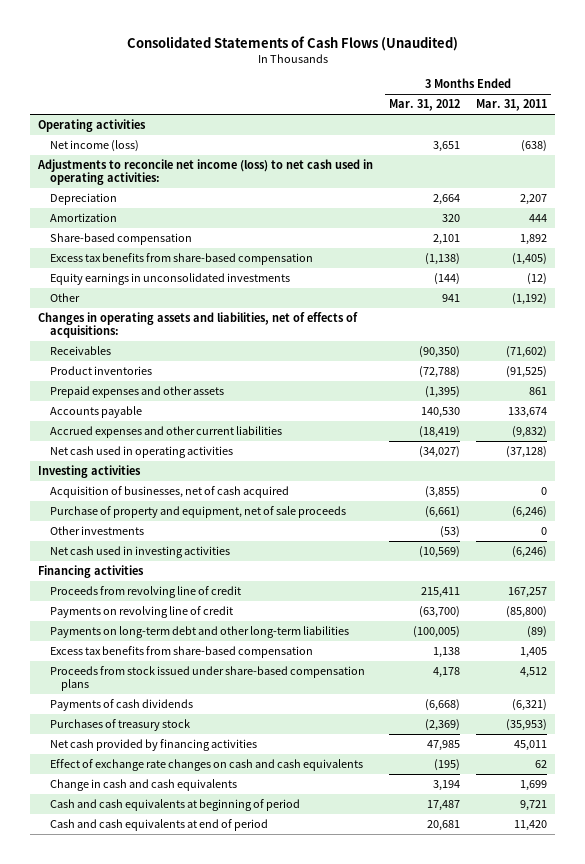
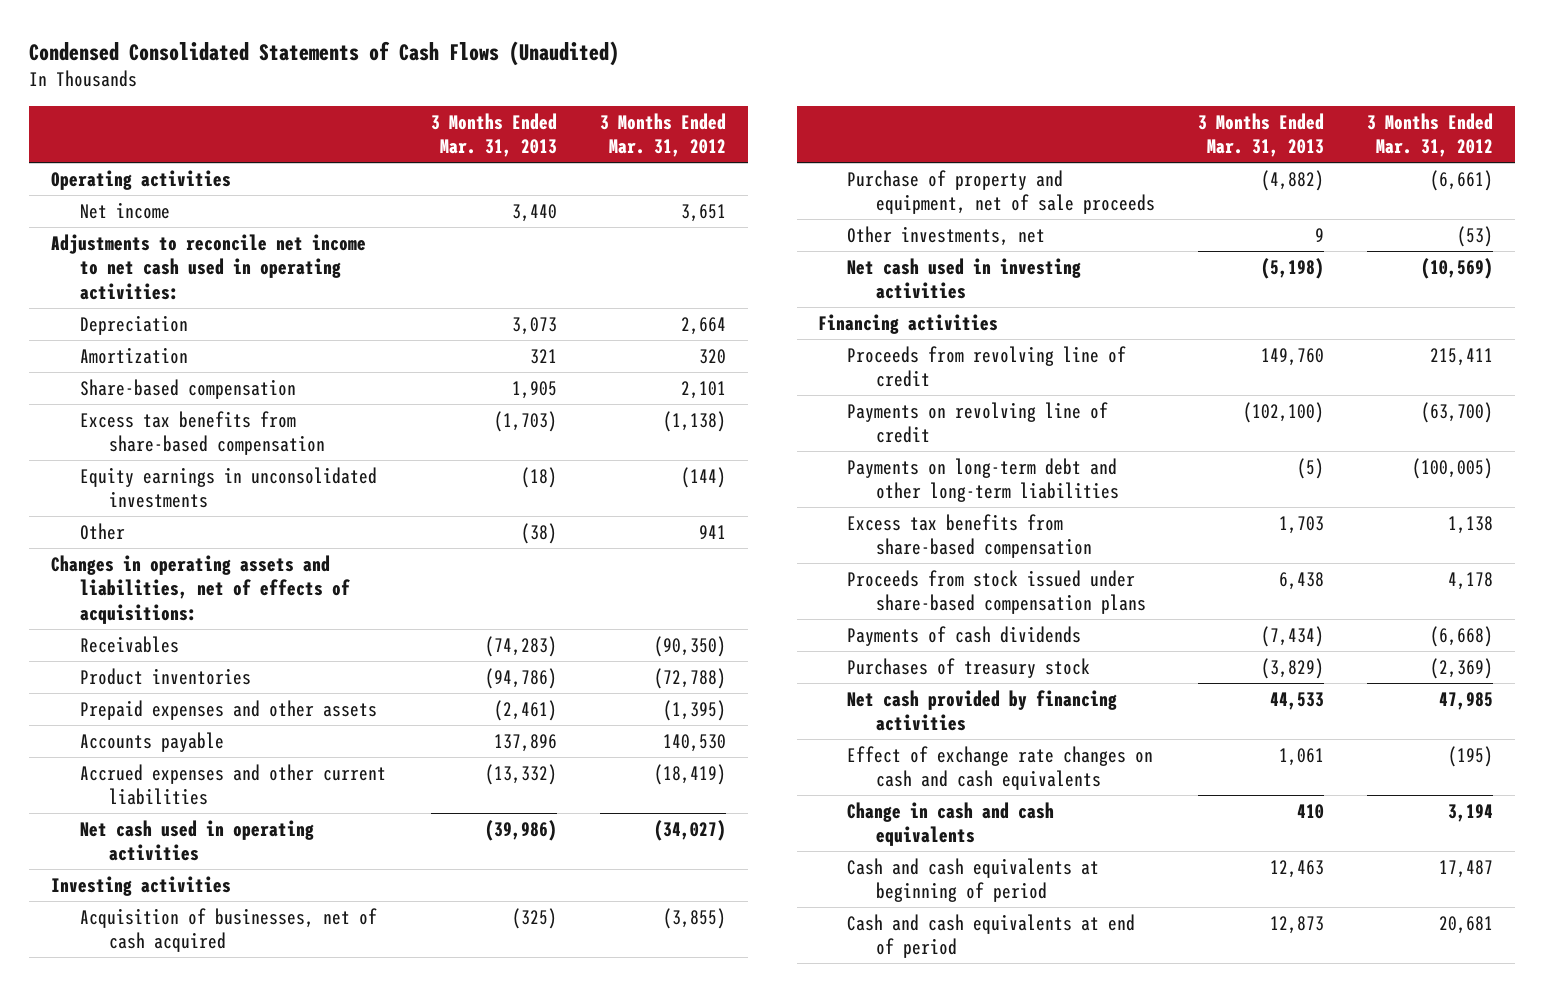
- Consolidated Statements of Cash Flows (Unaudited)
+ Condensed Consolidated Statements of Cash Flows (Unaudited)
- | 3 Months Ended Mar. 31, 2012 | 3 Months Ended Mar. 31, 2011
+ | 3 Months Ended Mar. 31, 2013 | 3 Months Ended Mar. 31, 2012
- Net income (loss) | 3,651 | (638)
- Adjustments to reconcile net income (loss) to net cash used in operating activities:
+ Net income | 3,440 | 3,651
+ Adjustments to reconcile net income to net cash used in operating activities:
- Other investments | (53) | 0
+ Other investments, net | 9 | (53)

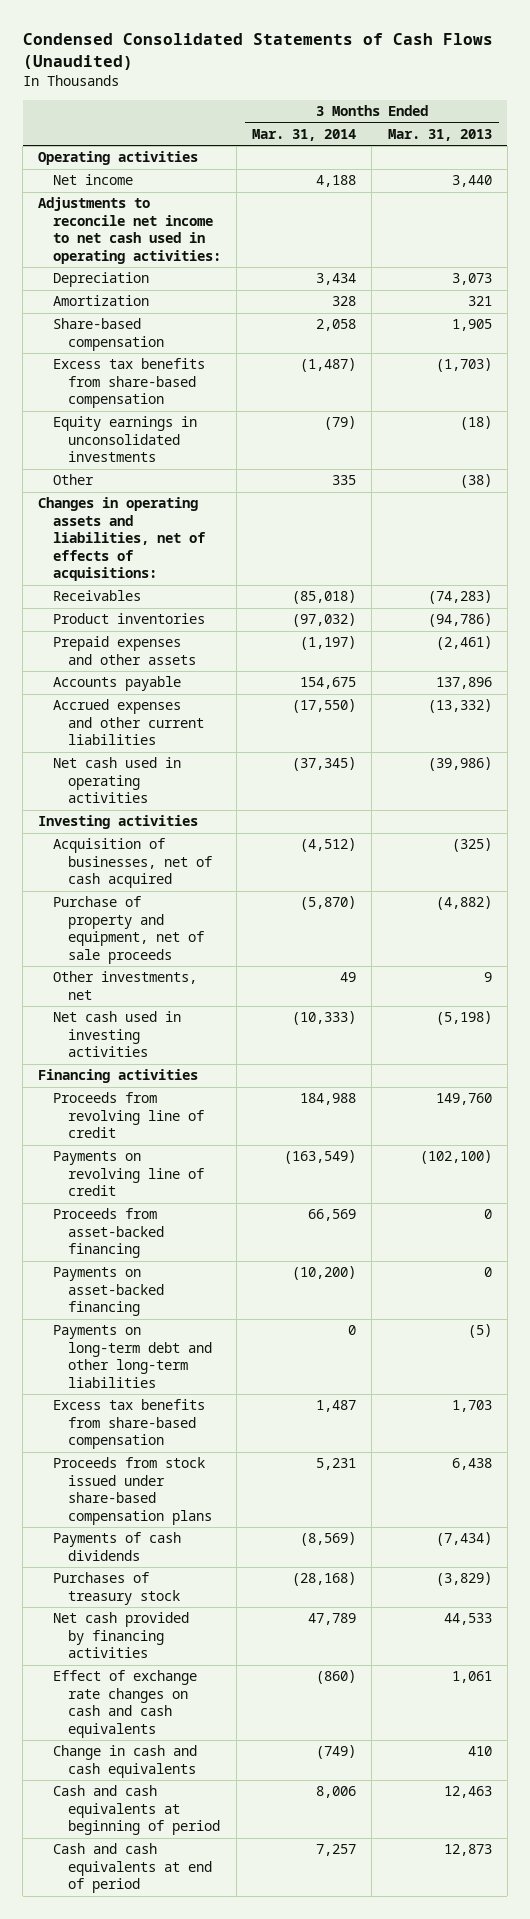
- | 3 Months Ended Mar. 31, 2013 | 3 Months Ended Mar. 31, 2012
+ | 3 Months Ended Mar. 31, 2014 | 3 Months Ended Mar. 31, 2013
+ Proceeds from asset-backed financing | 66,569 | 0
+ Payments on asset-backed financing | (10,200) | 0

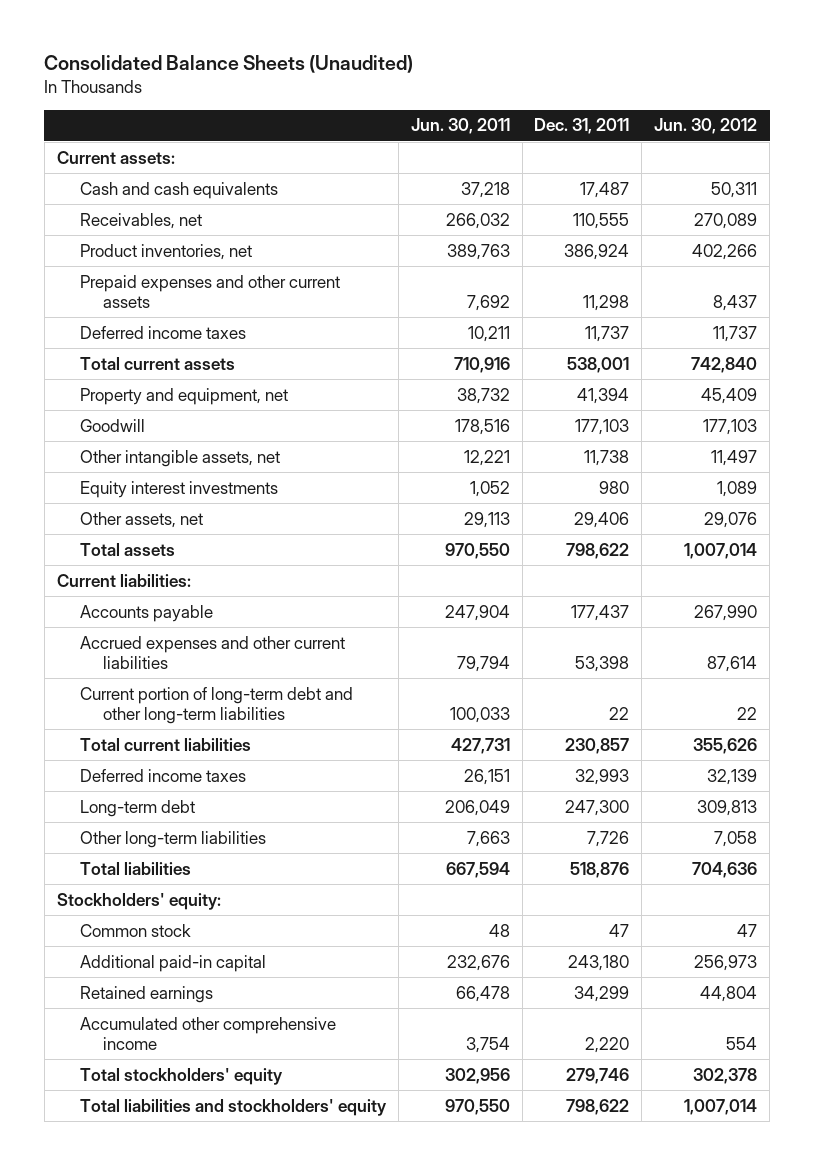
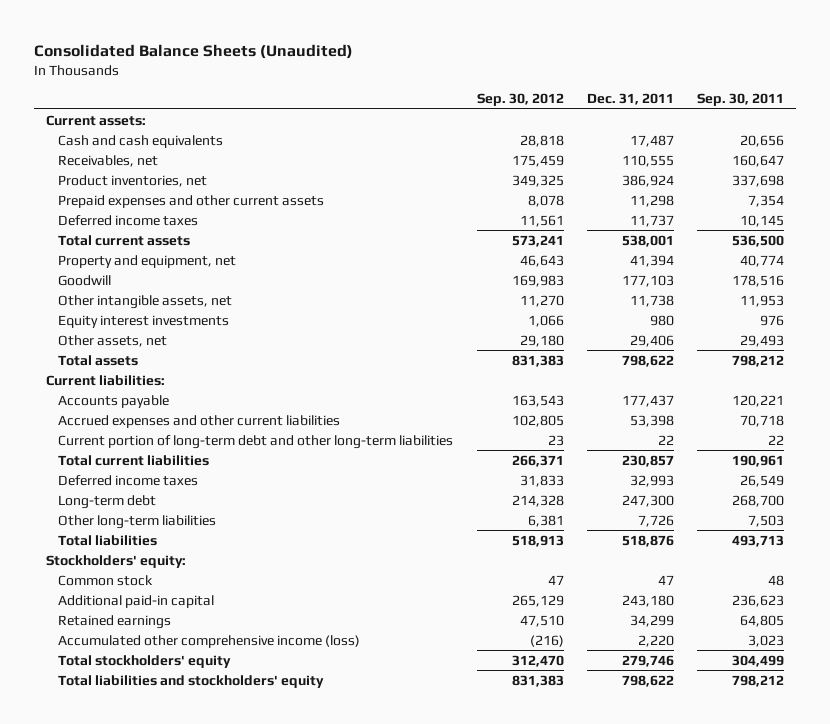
- | Jun. 30, 2011 | Dec. 31, 2011 | Jun. 30, 2012
+ | Sep. 30, 2012 | Dec. 31, 2011 | Sep. 30, 2011
- Accumulated other comprehensive income | 3,754 | 2,220 | 554
+ Accumulated other comprehensive income (loss) | (216) | 2,220 | 3,023

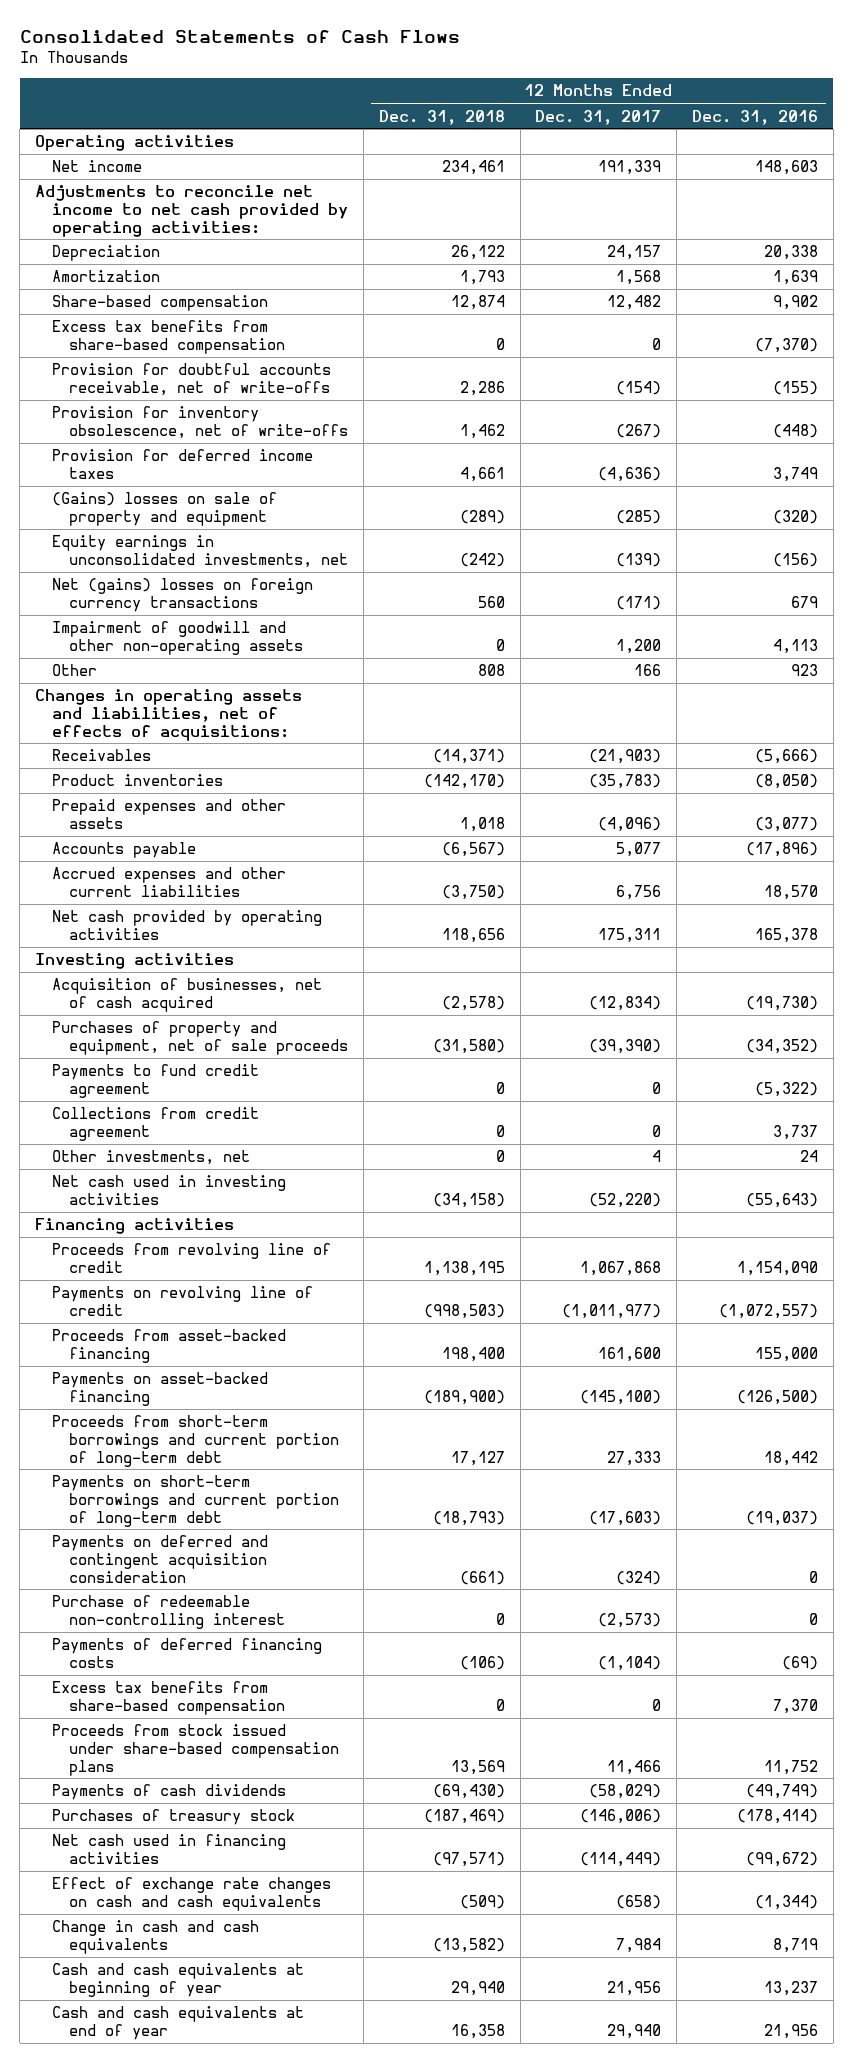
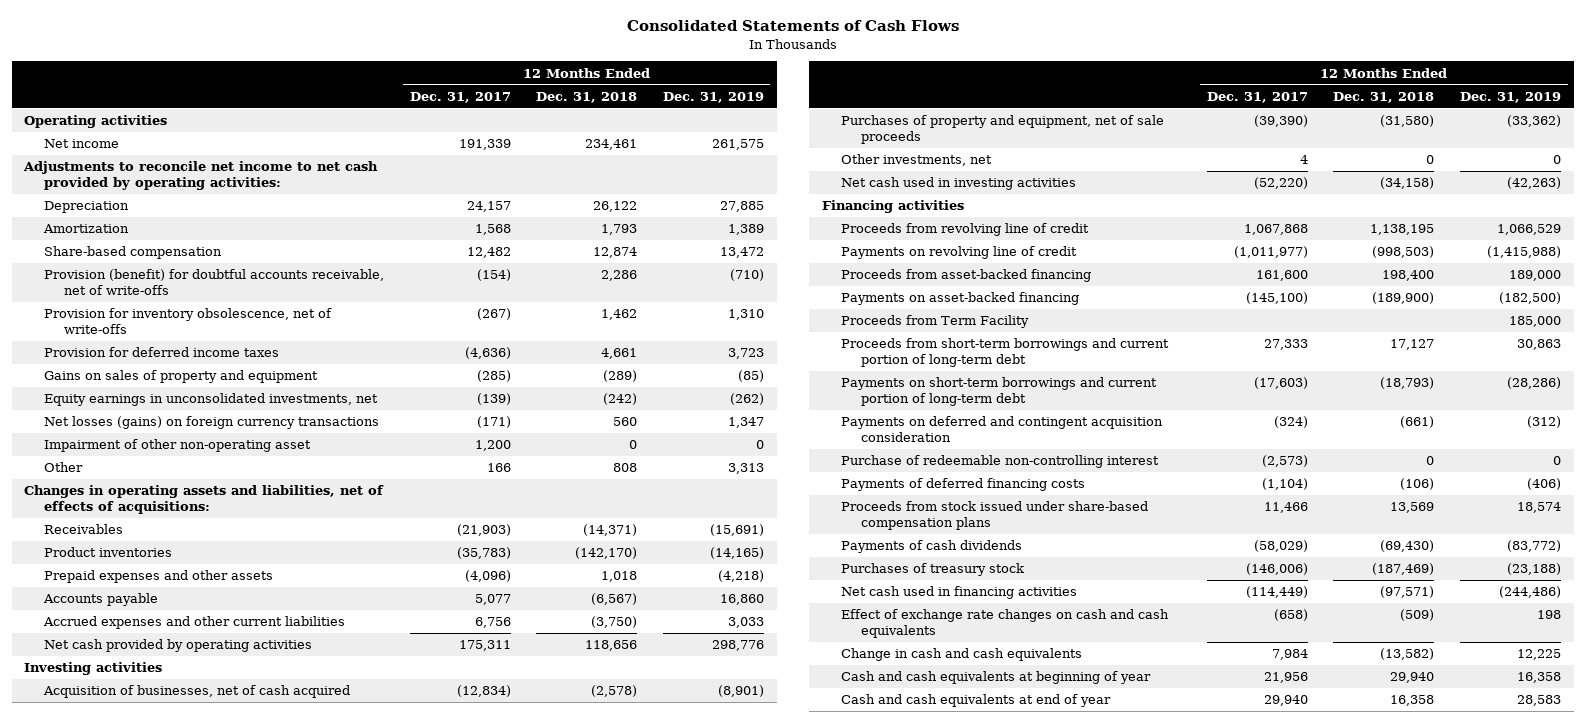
- | 12 Months Ended Dec. 31, 2018 | 12 Months Ended Dec. 31, 2017 | 12 Months Ended Dec. 31, 2016
+ | 12 Months Ended Dec. 31, 2017 | 12 Months Ended Dec. 31, 2018 | 12 Months Ended Dec. 31, 2019
- Excess tax benefits from share-based compensation | 0 | 0 | (7,370)
- Provision for doubtful accounts receivable, net of write-offs | 2,286 | (154) | (155)
+ Provision (benefit) for doubtful accounts receivable, net of write-offs | (154) | 2,286 | (710)
- (Gains) losses on sale of property and equipment | (289) | (285) | (320)
+ Gains on sales of property and equipment | (285) | (289) | (85)
- Net (gains) losses on foreign currency transactions | 560 | (171) | 679
- Impairment of goodwill and other non-operating assets | 0 | 1,200 | 4,113
+ Net losses (gains) on foreign currency transactions | (171) | 560 | 1,347
+ Impairment of other non-operating asset | 1,200 | 0 | 0
- Payments to fund credit agreement | 0 | 0 | (5,322)
- Collections from credit agreement | 0 | 0 | 3,737
+ Proceeds from Term Facility | | | 185,000
- Excess tax benefits from share-based compensation | 0 | 0 | 7,370

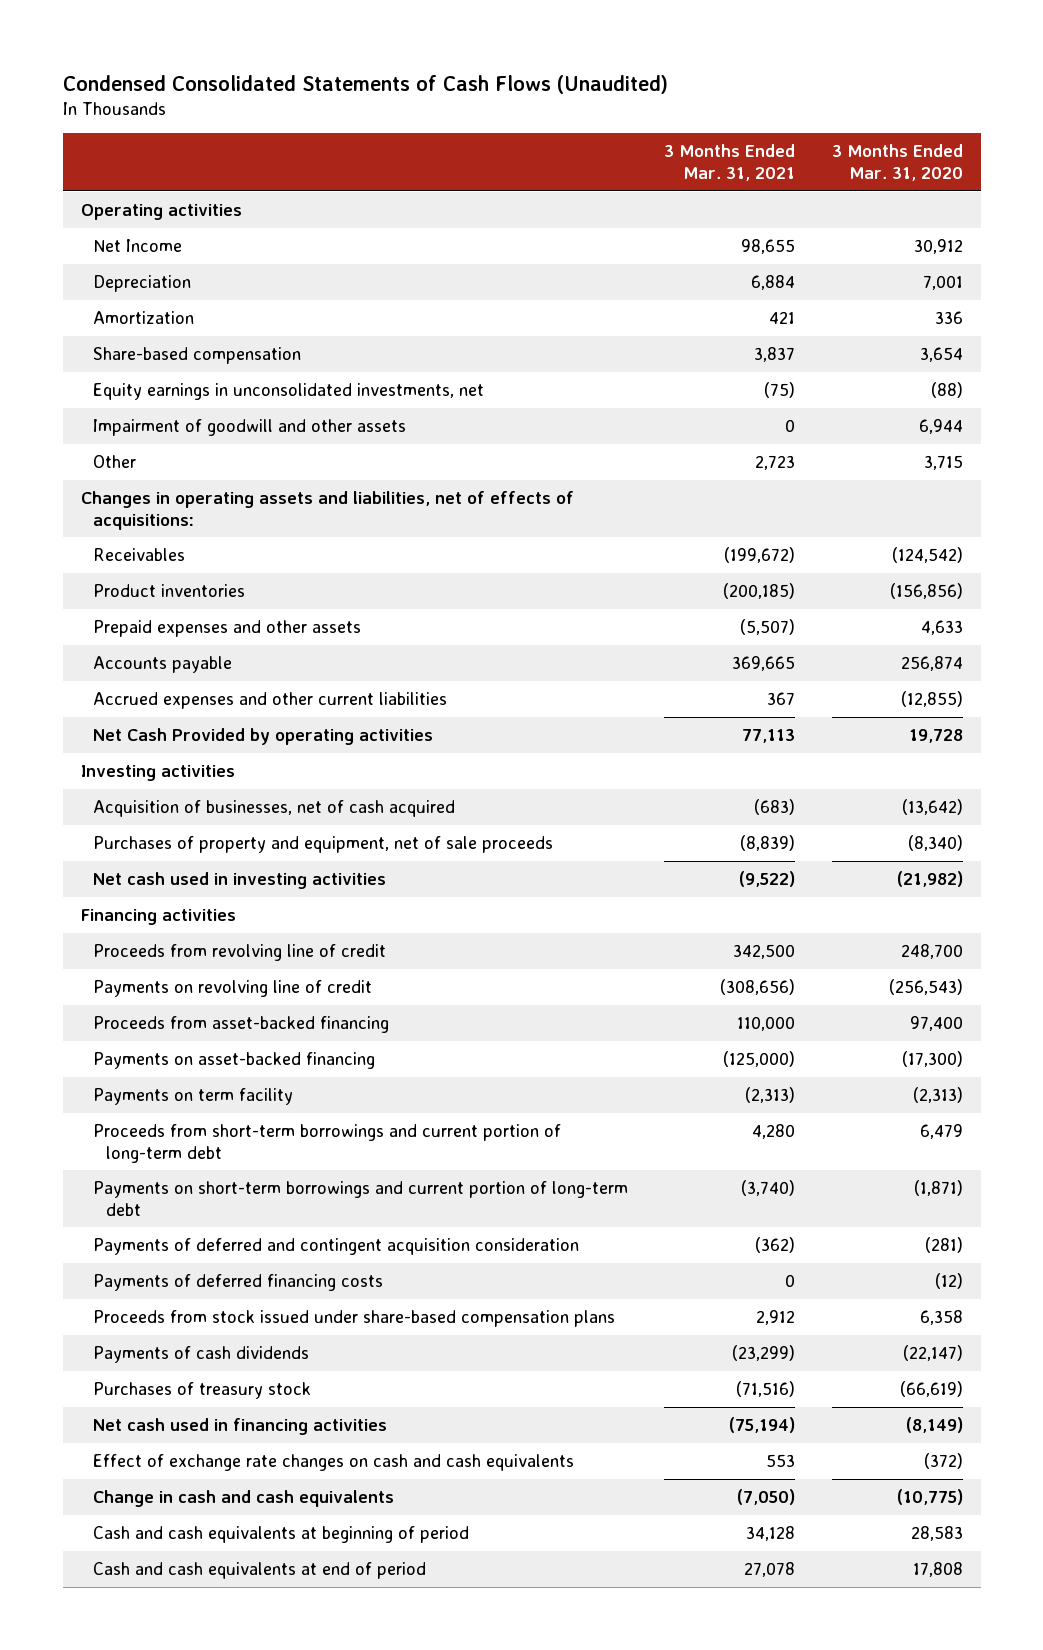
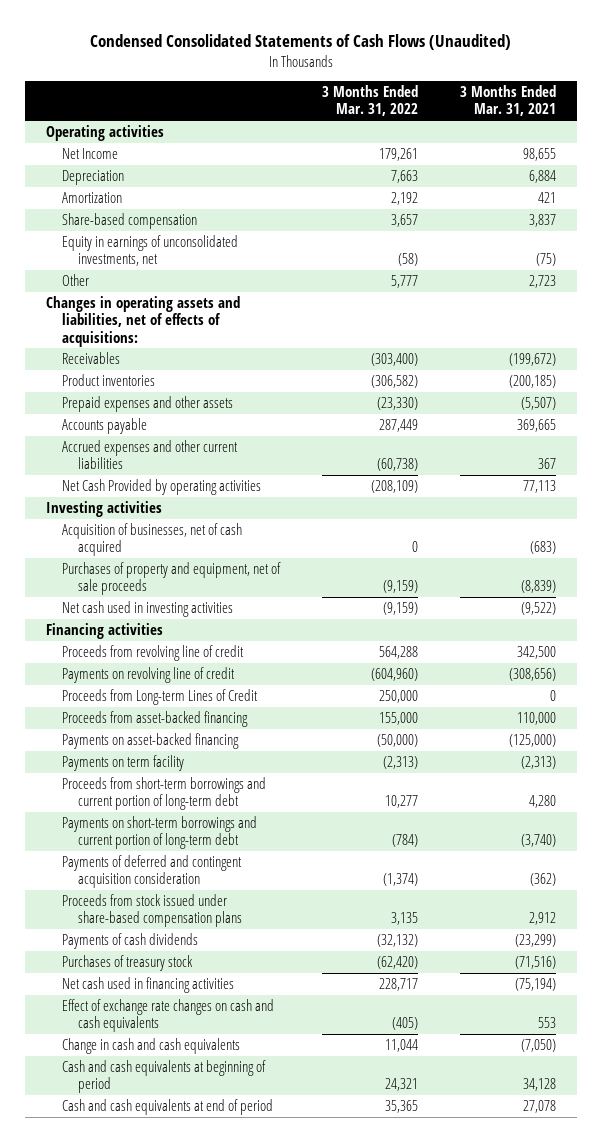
- | 3 Months Ended Mar. 31, 2021 | 3 Months Ended Mar. 31, 2020
+ | 3 Months Ended Mar. 31, 2022 | 3 Months Ended Mar. 31, 2021
- Equity earnings in unconsolidated investments, net | (75) | (88)
- Impairment of goodwill and other assets | 0 | 6,944
+ Equity in earnings of unconsolidated investments, net | (58) | (75)
+ Proceeds from Long-term Lines of Credit | 250,000 | 0
- Payments of deferred financing costs | 0 | (12)

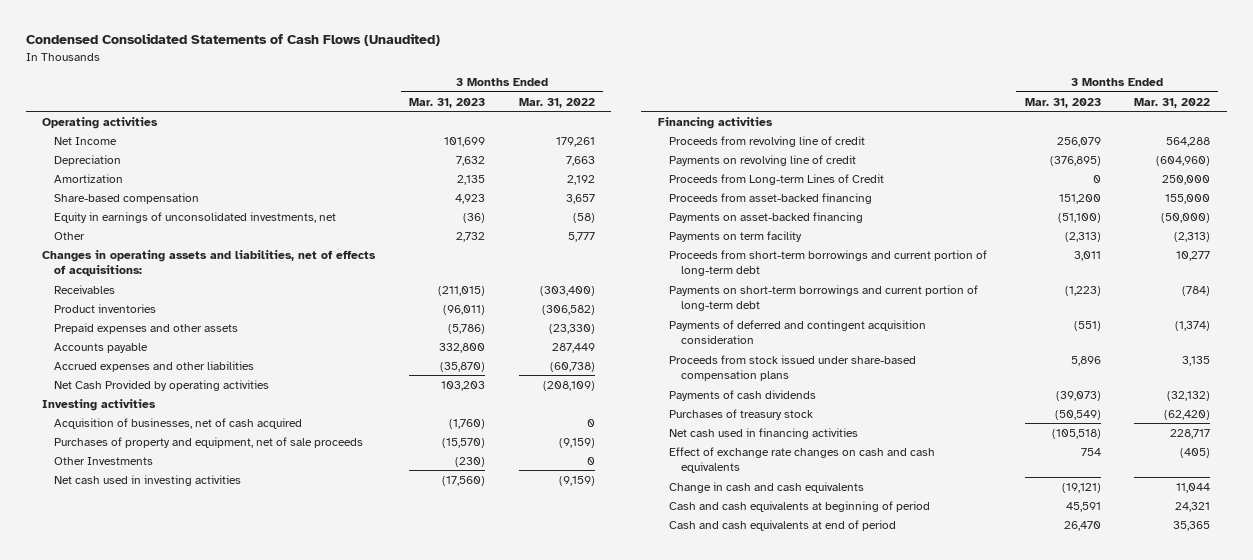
- | 3 Months Ended Mar. 31, 2022 | 3 Months Ended Mar. 31, 2021
+ | 3 Months Ended Mar. 31, 2023 | 3 Months Ended Mar. 31, 2022
- Accrued expenses and other current liabilities | (60,738) | 367
+ Accrued expenses and other liabilities | (35,870) | (60,738)
+ Other Investments | (230) | 0

